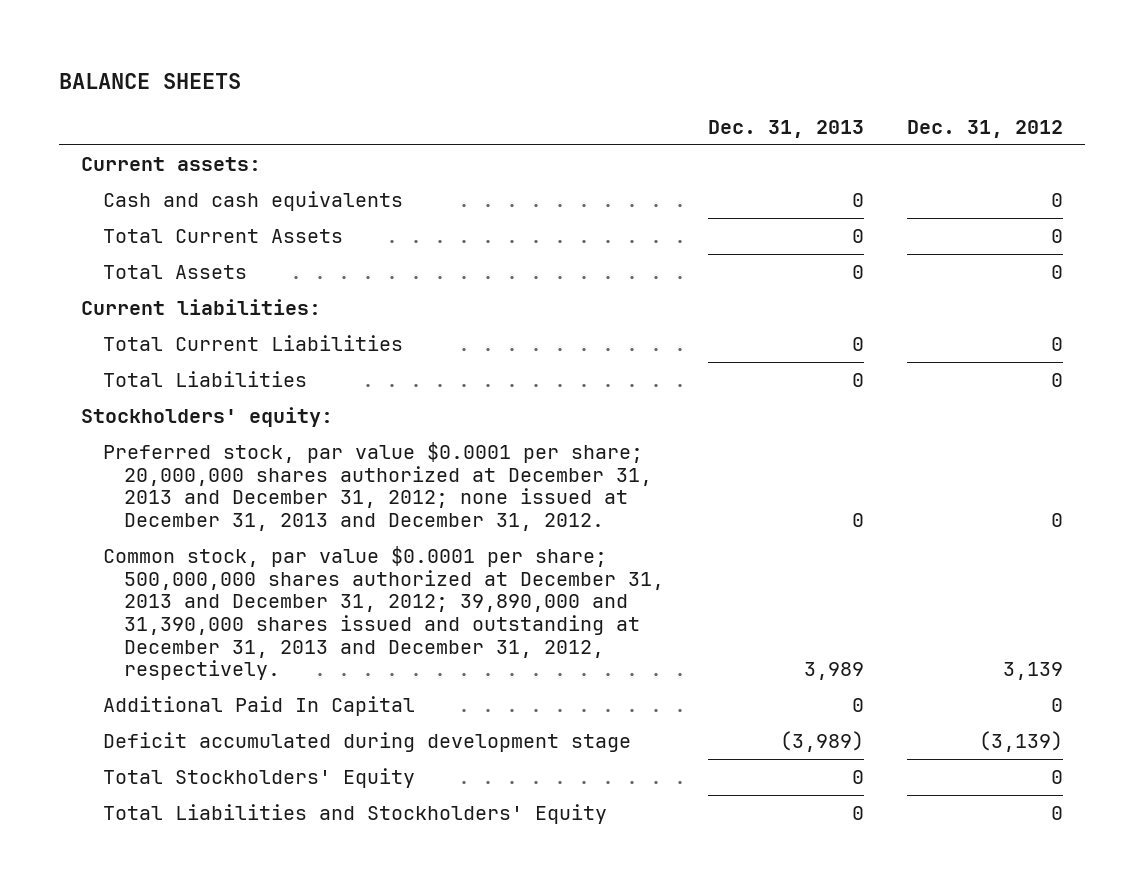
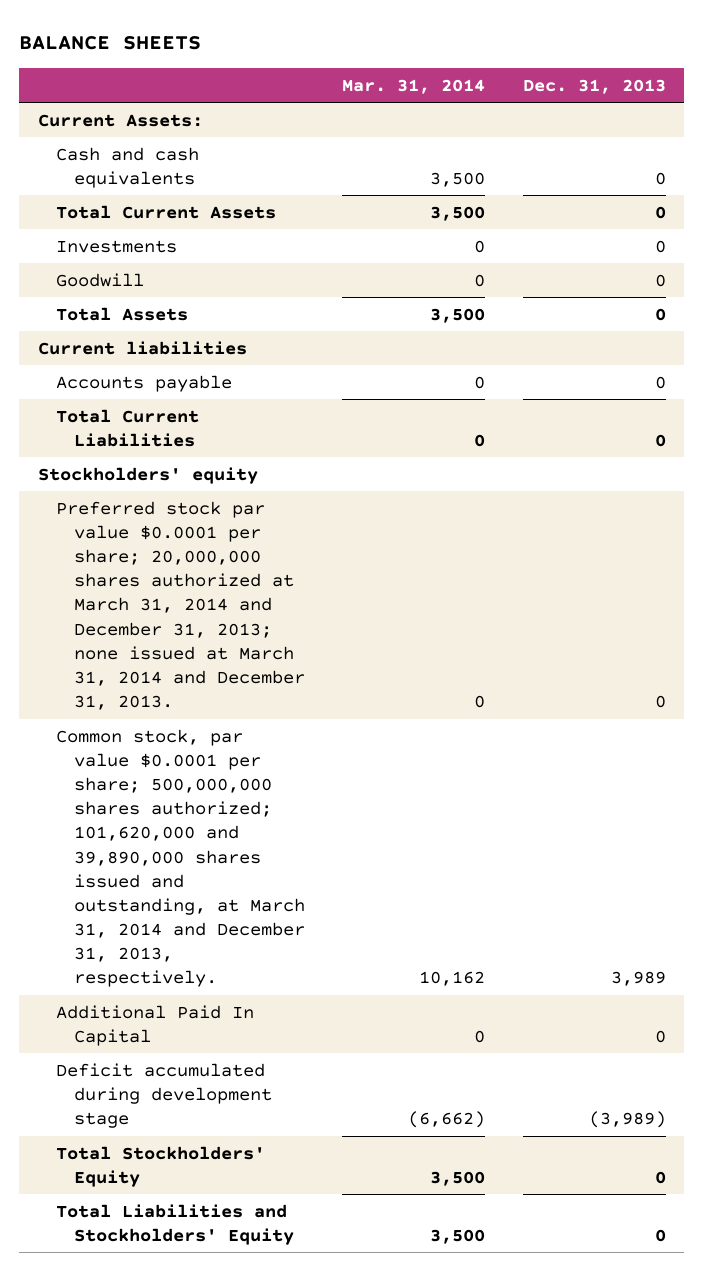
- | Dec. 31, 2013 | Dec. 31, 2012
+ | Mar. 31, 2014 | Dec. 31, 2013
- Current assets:
+ Current Assets:
+ Investments | 0 | 0
+ Goodwill | 0 | 0
- Current liabilities:
+ Current liabilities
+ Accounts payable | 0 | 0
- Total Liabilities | 0 | 0
- Stockholders' equity:
- Preferred stock, par value $0.0001 per share; 20,000,000 shares authorized at December 31, 2013 and December 31, 2012; none issued at December 31, 2013 and December 31, 2012. | 0 | 0
- Common stock, par value $0.0001 per share; 500,000,000 shares authorized at December 31, 2013 and December 31, 2012; 39,890,000 and 31,390,000 shares issued and outstanding at December 31, 2013 and December 31, 2012, respectively. | 3,989 | 3,139
+ Stockholders' equity
+ Preferred stock par value $0.0001 per share; 20,000,000 shares authorized at March 31, 2014 and December 31, 2013; none issued at March 31, 2014 and December 31, 2013. | 0 | 0
+ Common stock, par value $0.0001 per share; 500,000,000 shares authorized; 101,620,000 and 39,890,000 shares issued and outstanding, at March 31, 2014 and December 31, 2013, respectively. | 10,162 | 3,989

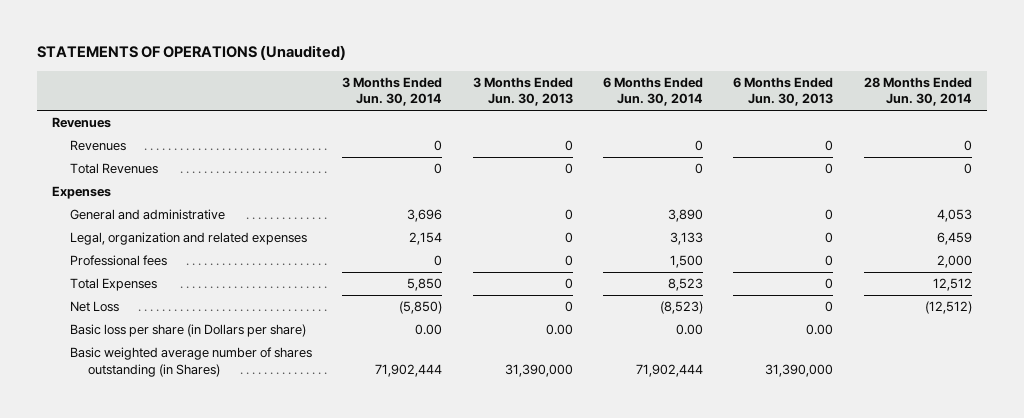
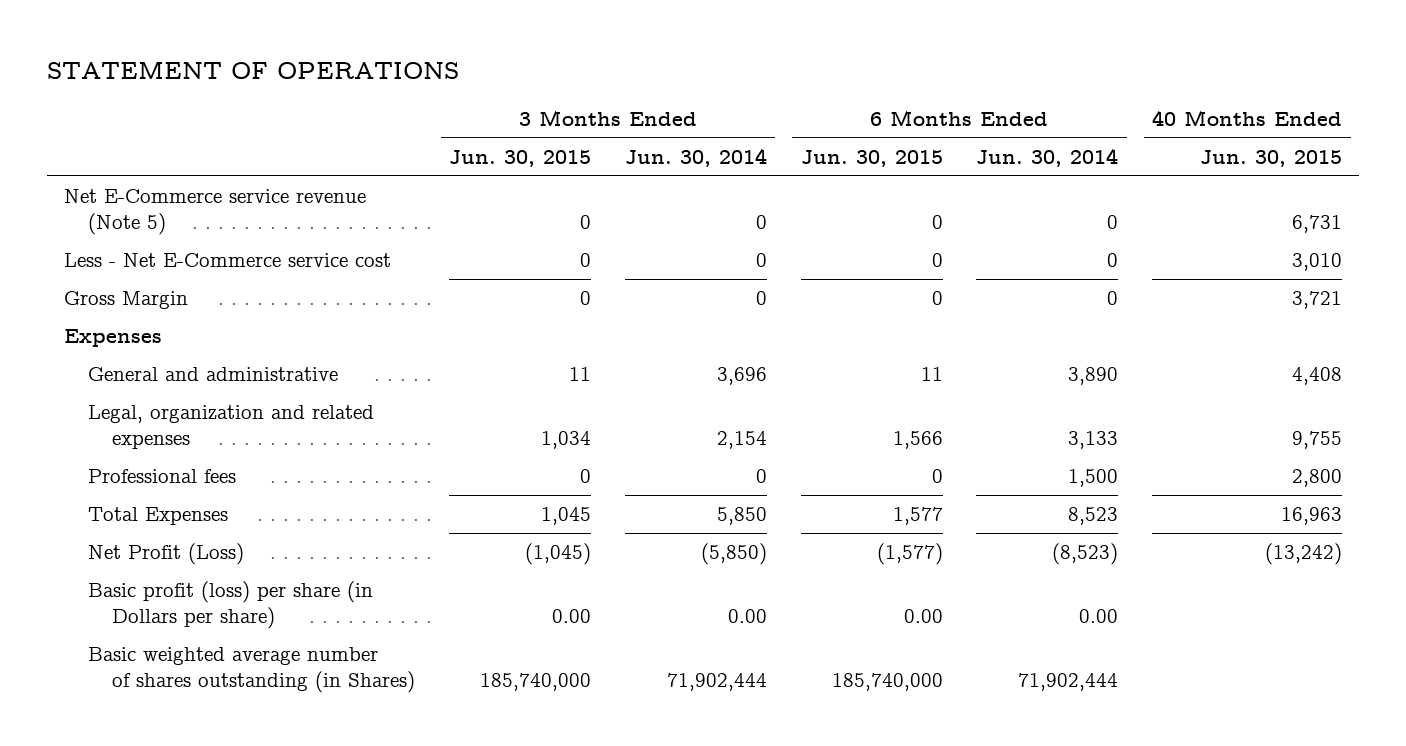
- STATEMENTS OF OPERATIONS (Unaudited)
+ STATEMENT OF OPERATIONS
- | 3 Months Ended Jun. 30, 2014 | 3 Months Ended Jun. 30, 2013 | 6 Months Ended Jun. 30, 2014 | 6 Months Ended Jun. 30, 2013 | 28 Months Ended Jun. 30, 2014
+ | 3 Months Ended Jun. 30, 2015 | 3 Months Ended Jun. 30, 2014 | 6 Months Ended Jun. 30, 2015 | 6 Months Ended Jun. 30, 2014 | 40 Months Ended Jun. 30, 2015
- Revenues
- Revenues | 0 | 0 | 0 | 0 | 0
- Total Revenues | 0 | 0 | 0 | 0 | 0
+ Net E-Commerce service revenue (Note 5) | 0 | 0 | 0 | 0 | 6,731
+ Less - Net E-Commerce service cost | 0 | 0 | 0 | 0 | 3,010
+ Gross Margin | 0 | 0 | 0 | 0 | 3,721
- Net Loss | (5,850) | 0 | (8,523) | 0 | (12,512)
- Basic loss per share (in Dollars per share) | 0.00 | 0.00 | 0.00 | 0.00 |
+ Net Profit (Loss) | (1,045) | (5,850) | (1,577) | (8,523) | (13,242)
+ Basic profit (loss) per share (in Dollars per share) | 0.00 | 0.00 | 0.00 | 0.00 |

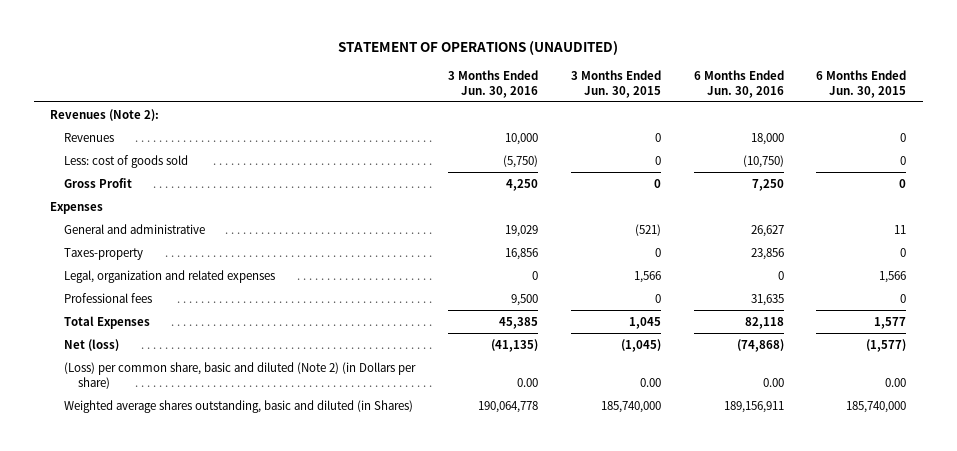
- STATEMENT OF OPERATIONS
+ STATEMENT OF OPERATIONS (UNAUDITED)
- | 3 Months Ended Jun. 30, 2015 | 3 Months Ended Jun. 30, 2014 | 6 Months Ended Jun. 30, 2015 | 6 Months Ended Jun. 30, 2014 | 40 Months Ended Jun. 30, 2015
+ | 3 Months Ended Jun. 30, 2016 | 3 Months Ended Jun. 30, 2015 | 6 Months Ended Jun. 30, 2016 | 6 Months Ended Jun. 30, 2015
- Net E-Commerce service revenue (Note 5) | 0 | 0 | 0 | 0 | 6,731
- Less - Net E-Commerce service cost | 0 | 0 | 0 | 0 | 3,010
- Gross Margin | 0 | 0 | 0 | 0 | 3,721
+ Revenues (Note 2):
+ Revenues | 10,000 | 0 | 18,000 | 0
+ Less: cost of goods sold | (5,750) | 0 | (10,750) | 0
+ Gross Profit | 4,250 | 0 | 7,250 | 0
- General and administrative | 11 | 3,696 | 11 | 3,890 | 4,408
- Legal, organization and related expenses | 1,034 | 2,154 | 1,566 | 3,133 | 9,755
+ General and administrative | 19,029 | (521) | 26,627 | 11
+ Taxes-property | 16,856 | 0 | 23,856 | 0
+ Legal, organization and related expenses | 0 | 1,566 | 0 | 1,566
- Net Profit (Loss) | (1,045) | (5,850) | (1,577) | (8,523) | (13,242)
- Basic profit (loss) per share (in Dollars per share) | 0.00 | 0.00 | 0.00 | 0.00 |
- Basic weighted average number of shares outstanding (in Shares) | 185,740,000 | 71,902,444 | 185,740,000 | 71,902,444 |
+ Net (loss) | (41,135) | (1,045) | (74,868) | (1,577)
+ (Loss) per common share, basic and diluted (Note 2) (in Dollars per share) | 0.00 | 0.00 | 0.00 | 0.00
+ Weighted average shares outstanding, basic and diluted (in Shares) | 190,064,778 | 185,740,000 | 189,156,911 | 185,740,000

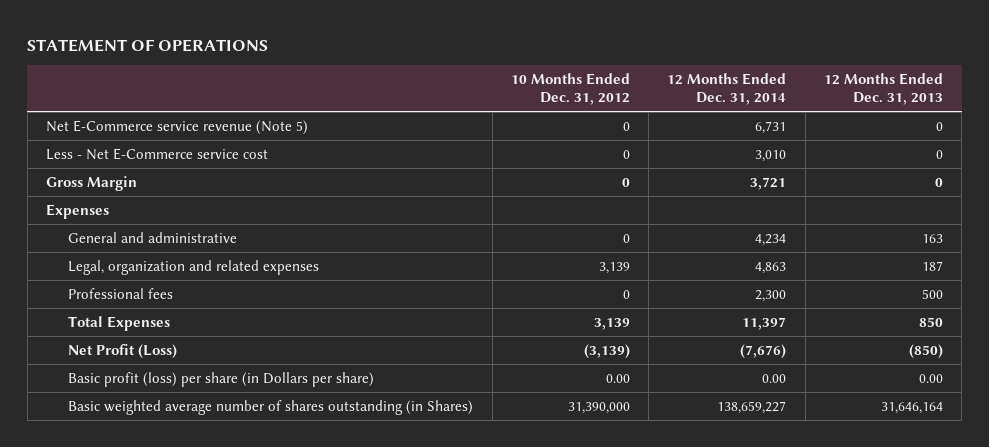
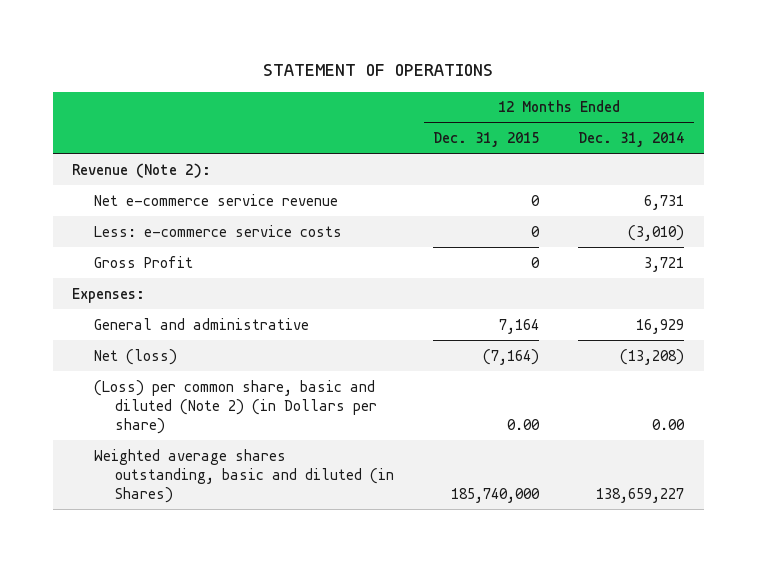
- | 10 Months Ended Dec. 31, 2012 | 12 Months Ended Dec. 31, 2014 | 12 Months Ended Dec. 31, 2013
+ | 12 Months Ended Dec. 31, 2015 | 12 Months Ended Dec. 31, 2014
- Net E-Commerce service revenue (Note 5) | 0 | 6,731 | 0
- Less - Net E-Commerce service cost | 0 | 3,010 | 0
- Gross Margin | 0 | 3,721 | 0
- Expenses
- General and administrative | 0 | 4,234 | 163
- Legal, organization and related expenses | 3,139 | 4,863 | 187
- Professional fees | 0 | 2,300 | 500
- Total Expenses | 3,139 | 11,397 | 850
- Net Profit (Loss) | (3,139) | (7,676) | (850)
- Basic profit (loss) per share (in Dollars per share) | 0.00 | 0.00 | 0.00
- Basic weighted average number of shares outstanding (in Shares) | 31,390,000 | 138,659,227 | 31,646,164
+ Revenue (Note 2):
+ Net e-commerce service revenue | 0 | 6,731
+ Less: e-commerce service costs | 0 | (3,010)
+ Gross Profit | 0 | 3,721
+ Expenses:
+ General and administrative | 7,164 | 16,929
+ Net (loss) | (7,164) | (13,208)
+ (Loss) per common share, basic and diluted (Note 2) (in Dollars per share) | 0.00 | 0.00
+ Weighted average shares outstanding, basic and diluted (in Shares) | 185,740,000 | 138,659,227

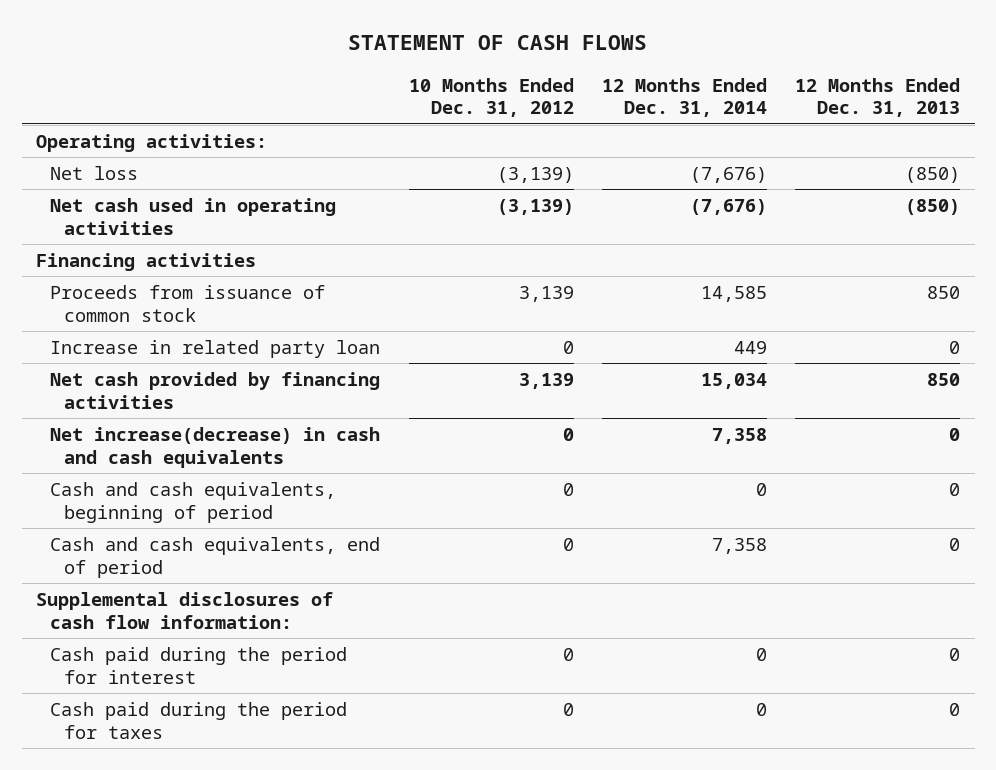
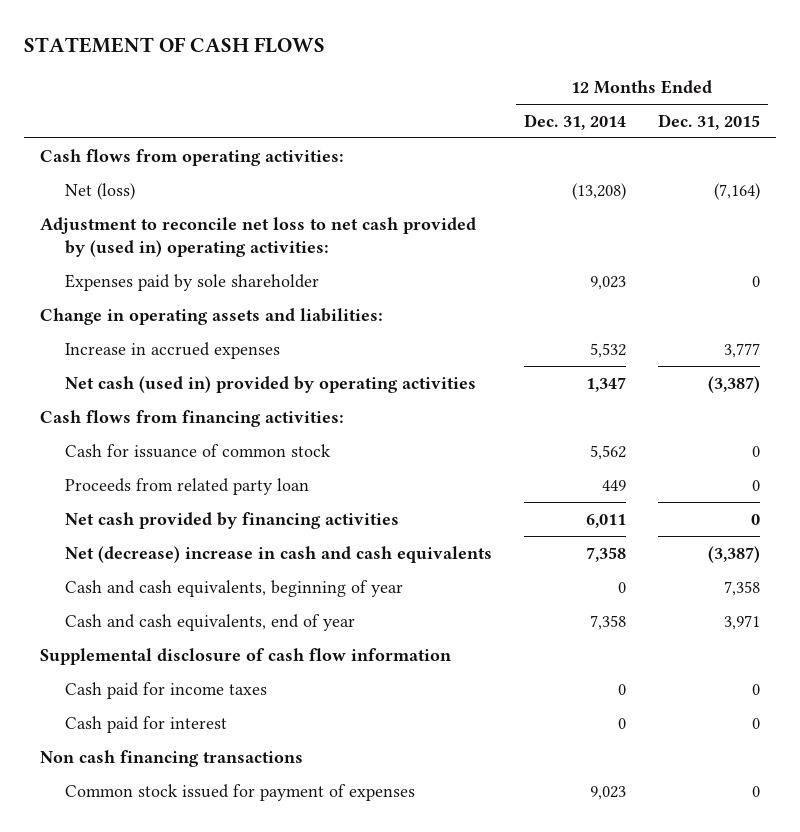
- | 10 Months Ended Dec. 31, 2012 | 12 Months Ended Dec. 31, 2014 | 12 Months Ended Dec. 31, 2013
+ | 12 Months Ended Dec. 31, 2014 | 12 Months Ended Dec. 31, 2015
- Operating activities:
- Net loss | (3,139) | (7,676) | (850)
- Net cash used in operating activities | (3,139) | (7,676) | (850)
- Financing activities
- Proceeds from issuance of common stock | 3,139 | 14,585 | 850
- Increase in related party loan | 0 | 449 | 0
- Net cash provided by financing activities | 3,139 | 15,034 | 850
- Net increase(decrease) in cash and cash equivalents | 0 | 7,358 | 0
- Cash and cash equivalents, beginning of period | 0 | 0 | 0
- Cash and cash equivalents, end of period | 0 | 7,358 | 0
- Supplemental disclosures of cash flow information:
- Cash paid during the period for interest | 0 | 0 | 0
- Cash paid during the period for taxes | 0 | 0 | 0
+ Cash flows from operating activities:
+ Net (loss) | (13,208) | (7,164)
+ Adjustment to reconcile net loss to net cash provided by (used in) operating activities:
+ Expenses paid by sole shareholder | 9,023 | 0
+ Change in operating assets and liabilities:
+ Increase in accrued expenses | 5,532 | 3,777
+ Net cash (used in) provided by operating activities | 1,347 | (3,387)
+ Cash flows from financing activities:
+ Cash for issuance of common stock | 5,562 | 0
+ Proceeds from related party loan | 449 | 0
+ Net cash provided by financing activities | 6,011 | 0
+ Net (decrease) increase in cash and cash equivalents | 7,358 | (3,387)
+ Cash and cash equivalents, beginning of year | 0 | 7,358
+ Cash and cash equivalents, end of year | 7,358 | 3,971
+ Supplemental disclosure of cash flow information
+ Cash paid for income taxes | 0 | 0
+ Cash paid for interest | 0 | 0
+ Non cash financing transactions
+ Common stock issued for payment of expenses | 9,023 | 0

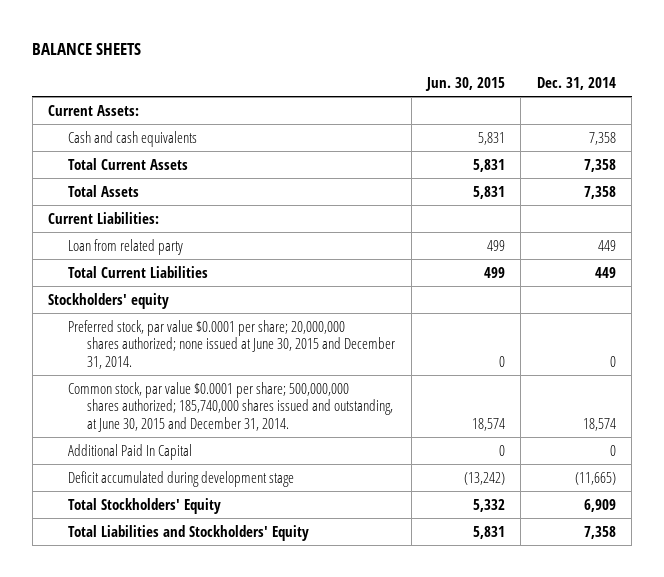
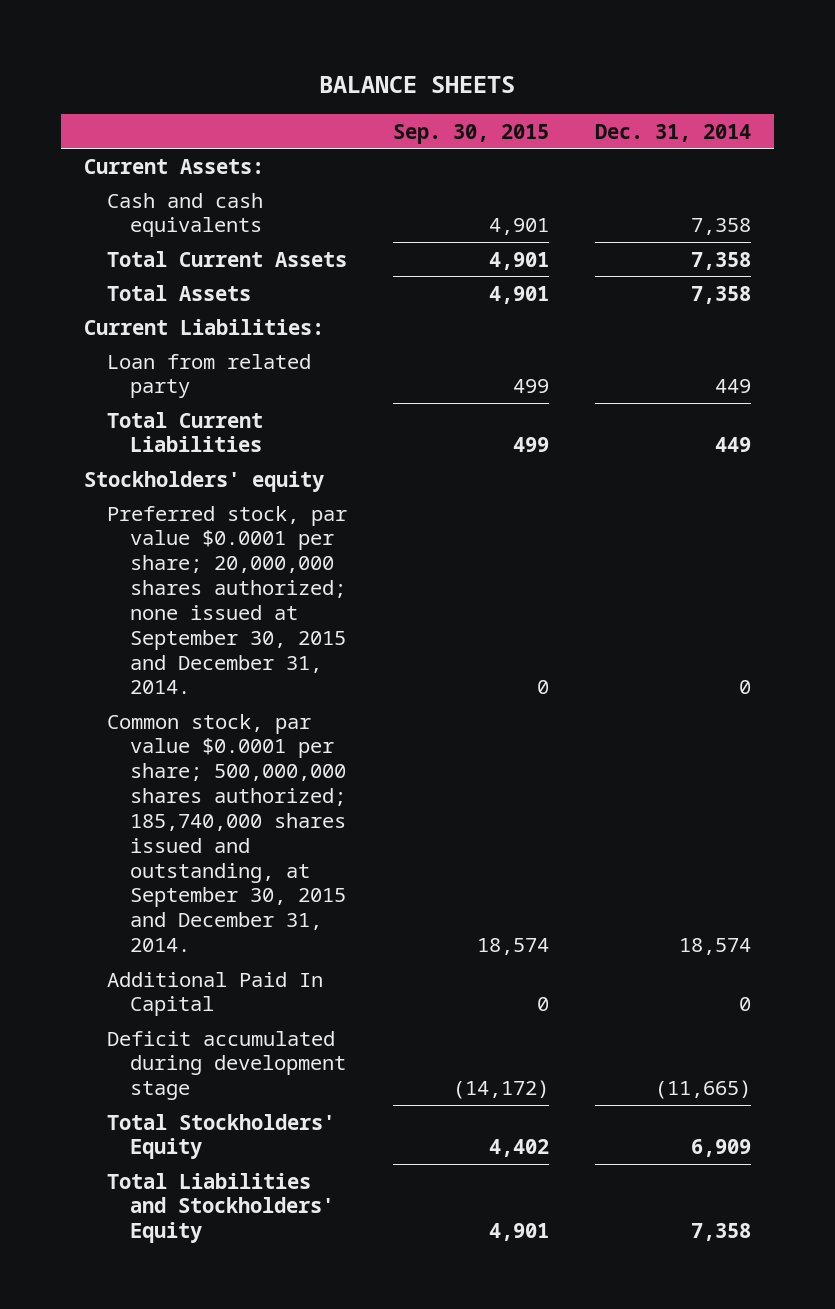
- | Jun. 30, 2015 | Dec. 31, 2014
+ | Sep. 30, 2015 | Dec. 31, 2014
- Preferred stock, par value $0.0001 per share; 20,000,000 shares authorized; none issued at June 30, 2015 and December 31, 2014. | 0 | 0
- Common stock, par value $0.0001 per share; 500,000,000 shares authorized; 185,740,000 shares issued and outstanding, at June 30, 2015 and December 31, 2014. | 18,574 | 18,574
+ Preferred stock, par value $0.0001 per share; 20,000,000 shares authorized; none issued at September 30, 2015 and December 31, 2014. | 0 | 0
+ Common stock, par value $0.0001 per share; 500,000,000 shares authorized; 185,740,000 shares issued and outstanding, at September 30, 2015 and December 31, 2014. | 18,574 | 18,574

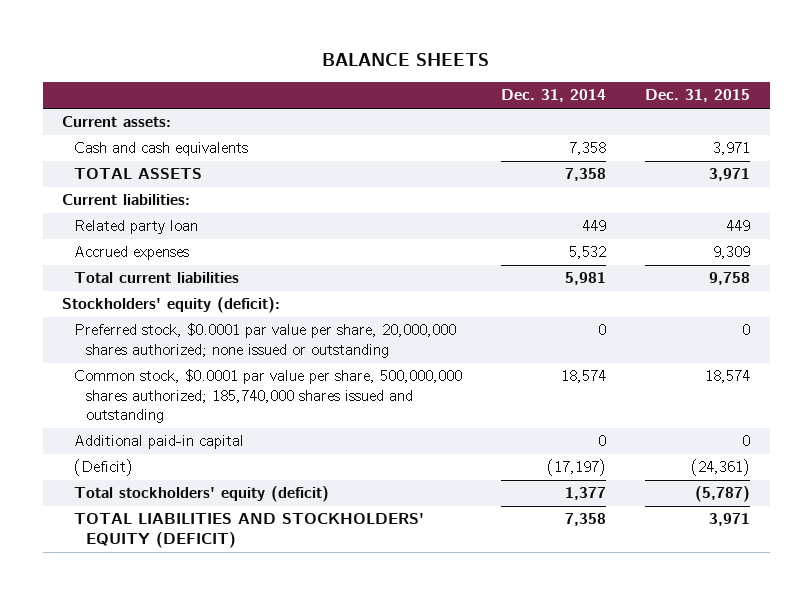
- | Sep. 30, 2015 | Dec. 31, 2014
+ | Dec. 31, 2014 | Dec. 31, 2015
- Current Assets:
+ Current assets:
- Total Current Assets | 4,901 | 7,358
- Total Assets | 4,901 | 7,358
- Current Liabilities:
- Loan from related party | 499 | 449
- Total Current Liabilities | 499 | 449
- Stockholders' equity
- Preferred stock, par value $0.0001 per share; 20,000,000 shares authorized; none issued at September 30, 2015 and December 31, 2014. | 0 | 0
- Common stock, par value $0.0001 per share; 500,000,000 shares authorized; 185,740,000 shares issued and outstanding, at September 30, 2015 and December 31, 2014. | 18,574 | 18,574
- Additional Paid In Capital | 0 | 0
- Deficit accumulated during development stage | (14,172) | (11,665)
- Total Stockholders' Equity | 4,402 | 6,909
- Total Liabilities and Stockholders' Equity | 4,901 | 7,358
+ TOTAL ASSETS | 7,358 | 3,971
+ Current liabilities:
+ Related party loan | 449 | 449
+ Accrued expenses | 5,532 | 9,309
+ Total current liabilities | 5,981 | 9,758
+ Stockholders' equity (deficit):
+ Preferred stock, $0.0001 par value per share, 20,000,000 shares authorized; none issued or outstanding | 0 | 0
+ Common stock, $0.0001 par value per share, 500,000,000 shares authorized; 185,740,000 shares issued and outstanding | 18,574 | 18,574
+ Additional paid-in capital | 0 | 0
+ (Deficit) | (17,197) | (24,361)
+ Total stockholders' equity (deficit) | 1,377 | (5,787)
+ TOTAL LIABILITIES AND STOCKHOLDERS' EQUITY (DEFICIT) | 7,358 | 3,971

